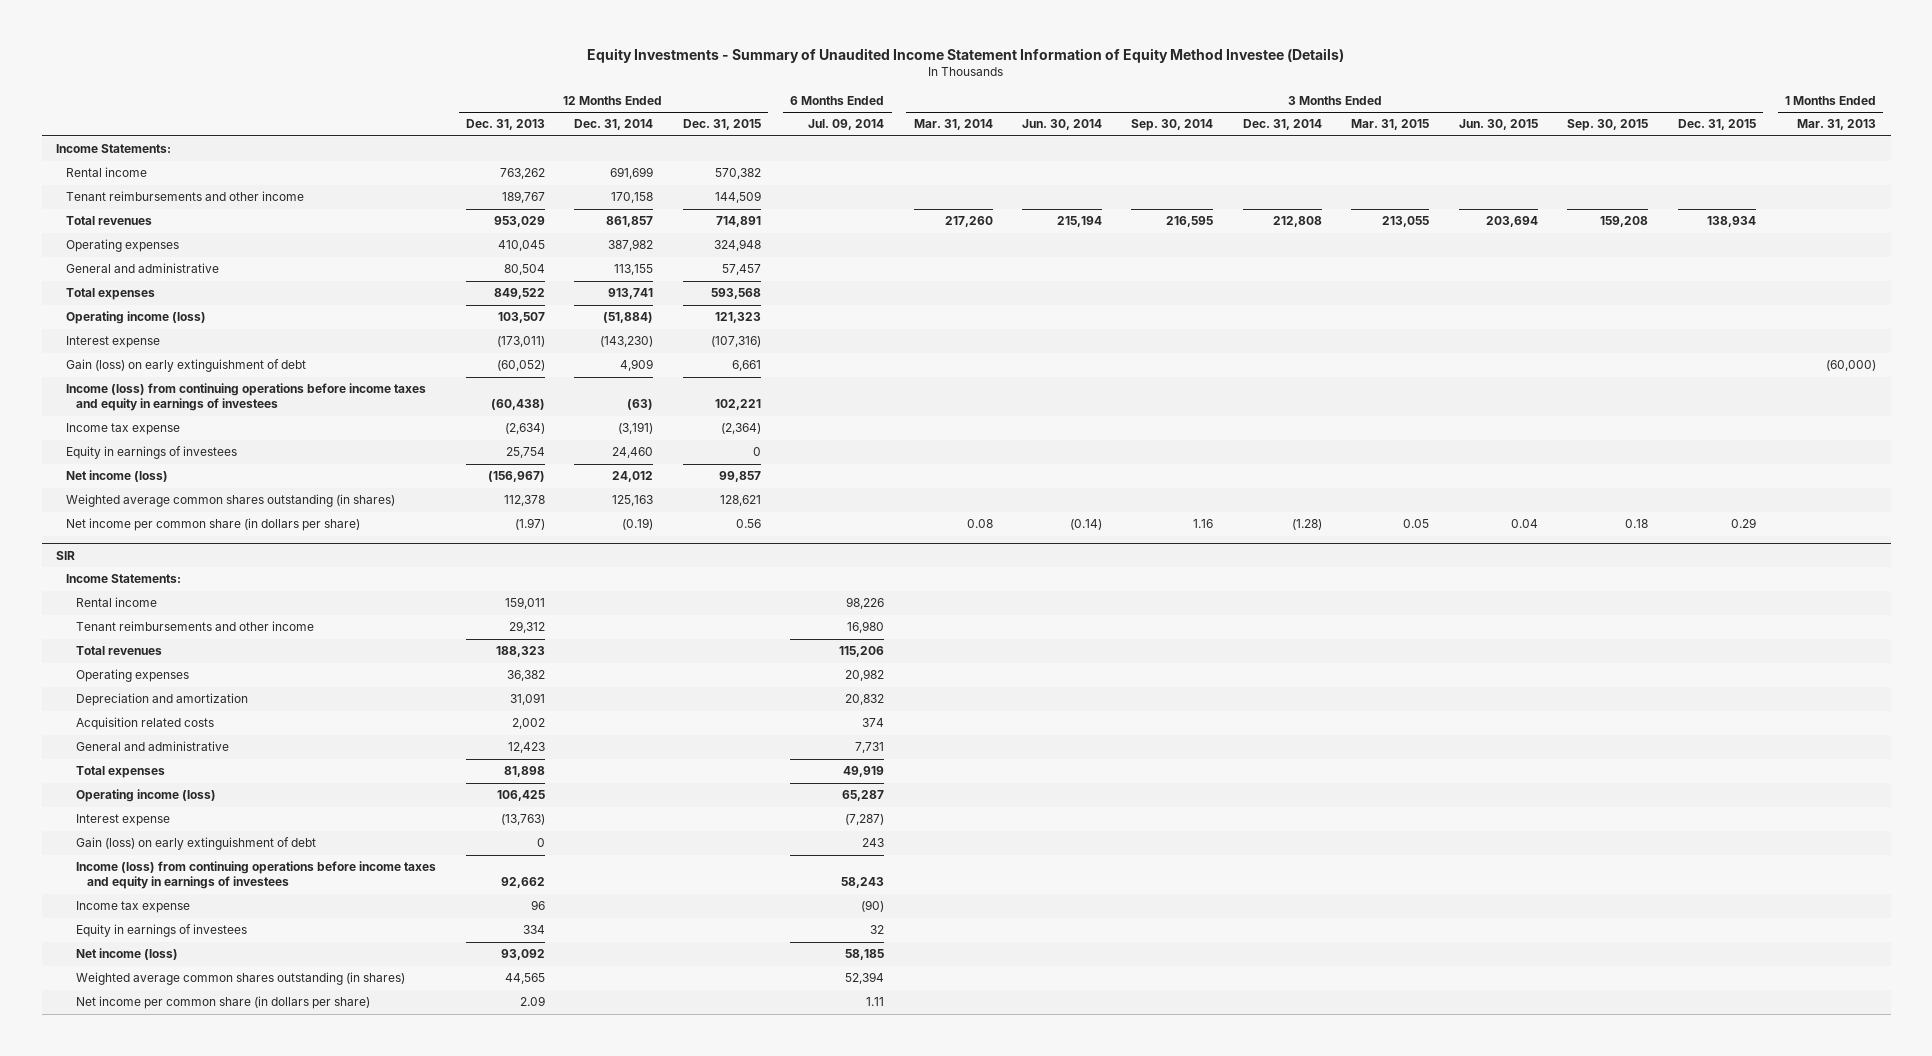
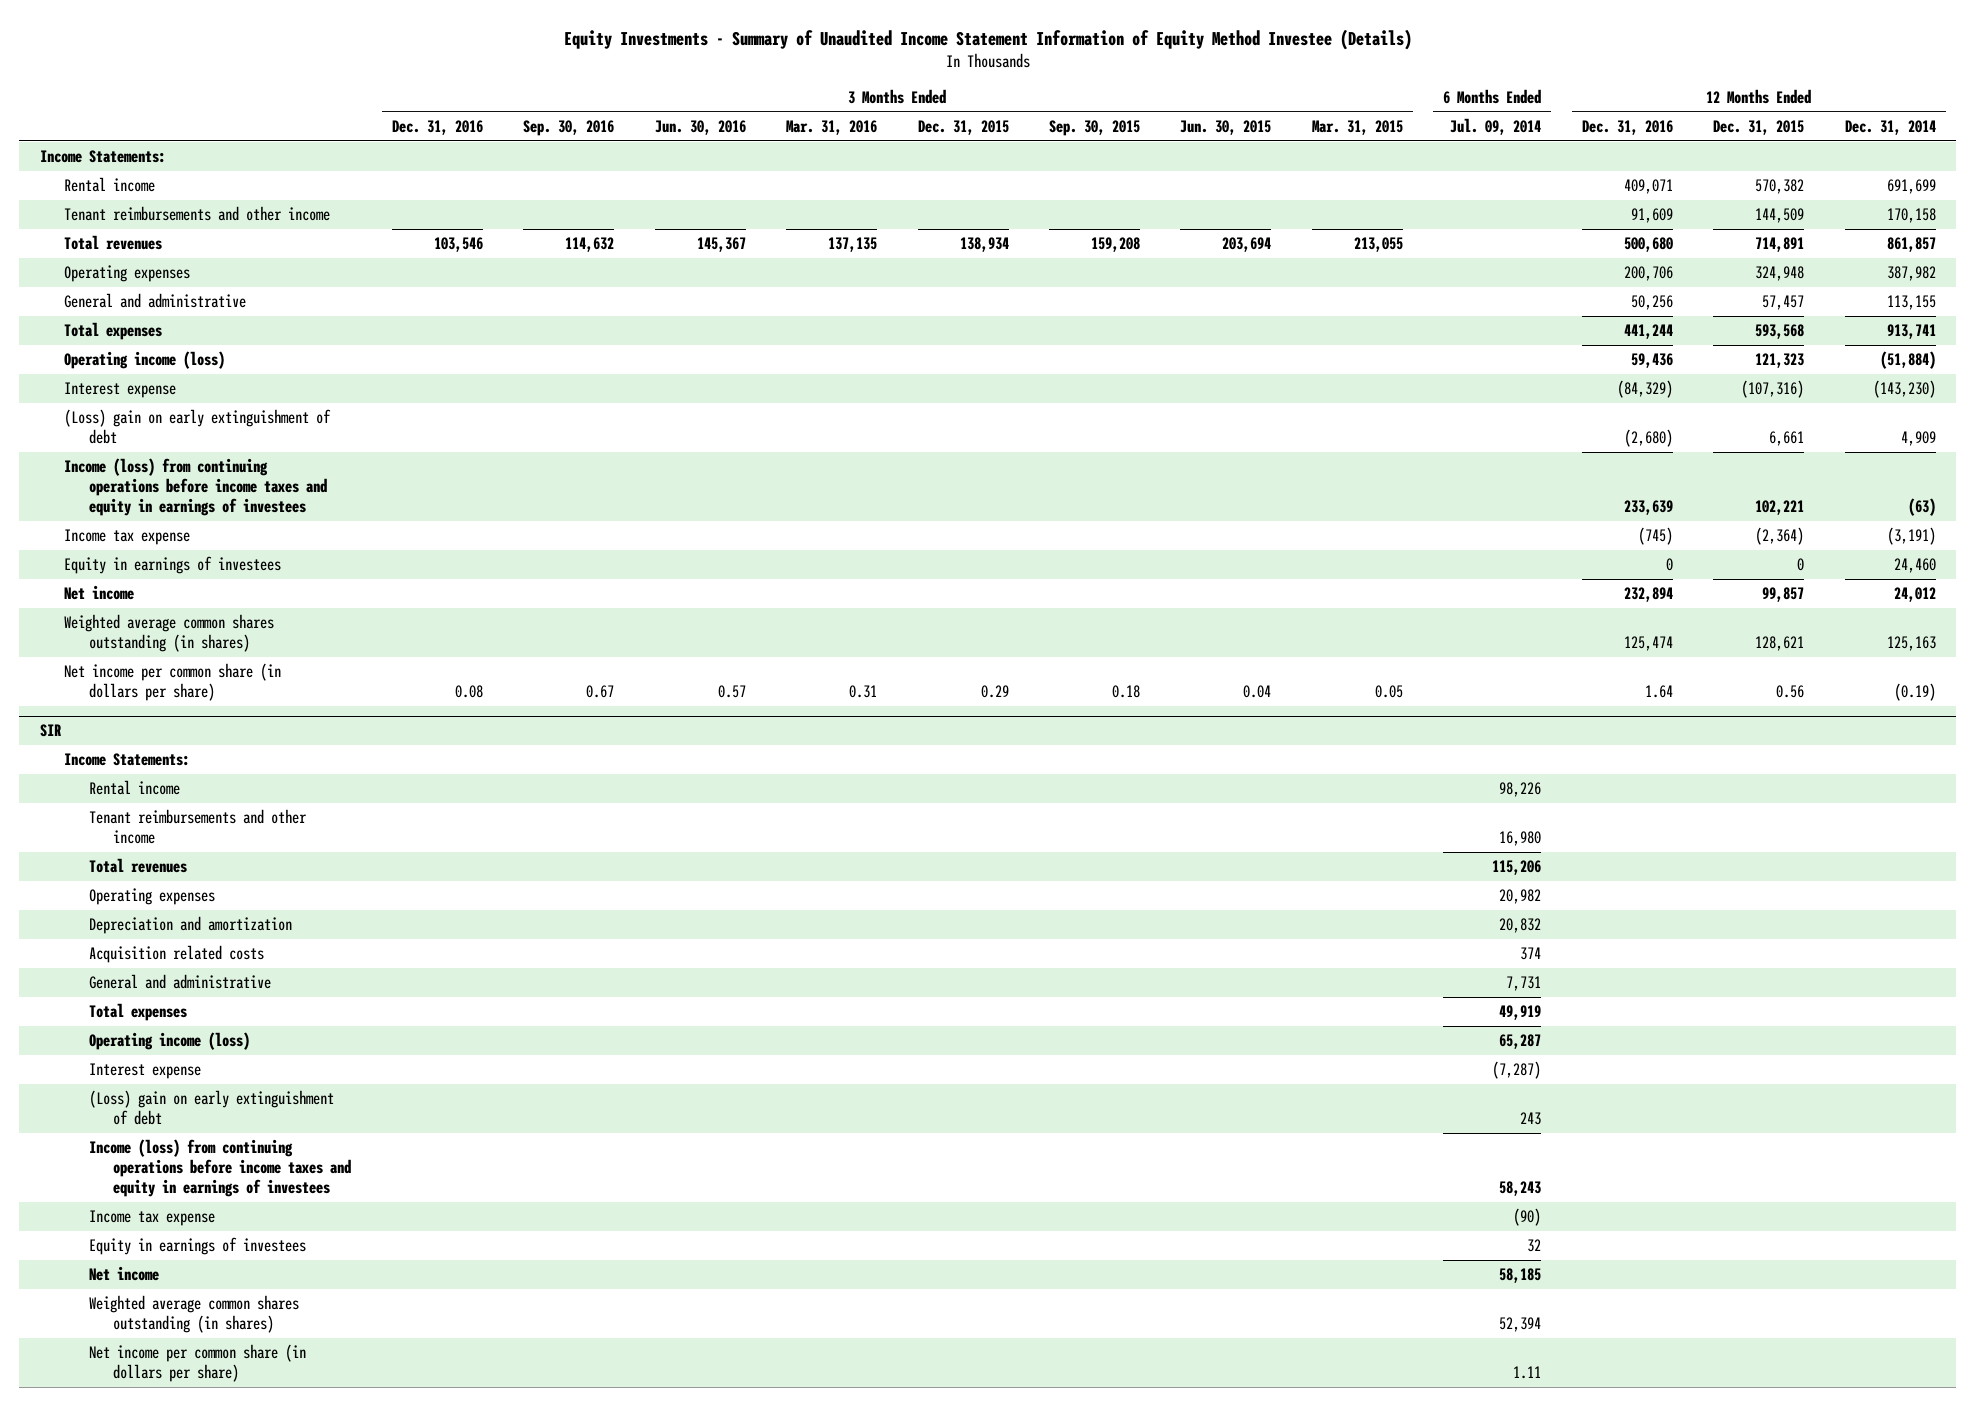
- | 12 Months Ended Dec. 31, 2013 | 12 Months Ended Dec. 31, 2014 | 12 Months Ended Dec. 31, 2015 | 6 Months Ended Jul. 09, 2014 | 3 Months Ended Mar. 31, 2014 | 3 Months Ended Jun. 30, 2014 | 3 Months Ended Sep. 30, 2014 | 3 Months Ended Dec. 31, 2014 | 3 Months Ended Mar. 31, 2015 | 3 Months Ended Jun. 30, 2015 | 3 Months Ended Sep. 30, 2015 | 3 Months Ended Dec. 31, 2015 | 1 Months Ended Mar. 31, 2013
+ | 3 Months Ended Dec. 31, 2016 | 3 Months Ended Sep. 30, 2016 | 3 Months Ended Jun. 30, 2016 | 3 Months Ended Mar. 31, 2016 | 3 Months Ended Dec. 31, 2015 | 3 Months Ended Sep. 30, 2015 | 3 Months Ended Jun. 30, 2015 | 3 Months Ended Mar. 31, 2015 | 6 Months Ended Jul. 09, 2014 | 12 Months Ended Dec. 31, 2016 | 12 Months Ended Dec. 31, 2015 | 12 Months Ended Dec. 31, 2014
- Gain (loss) on early extinguishment of debt | (60,052) | 4,909 | 6,661 | | | | | | | | | | (60,000)
+ (Loss) gain on early extinguishment of debt | | | | | | | | | | (2,680) | 6,661 | 4,909
- Net income (loss) | (156,967) | 24,012 | 99,857 | | | | | | | | | |
+ Net income | | | | | | | | | | 232,894 | 99,857 | 24,012
@ SIR
- Gain (loss) on early extinguishment of debt | 0 | | | 243 | | | | | | | | |
+ (Loss) gain on early extinguishment of debt | | | | | | | | | 243 | | |
- Net income (loss) | 93,092 | | | 58,185 | | | | | | | | |
+ Net income | | | | | | | | | 58,185 | | |

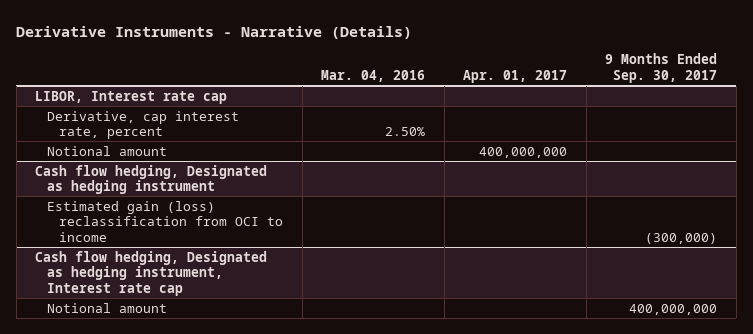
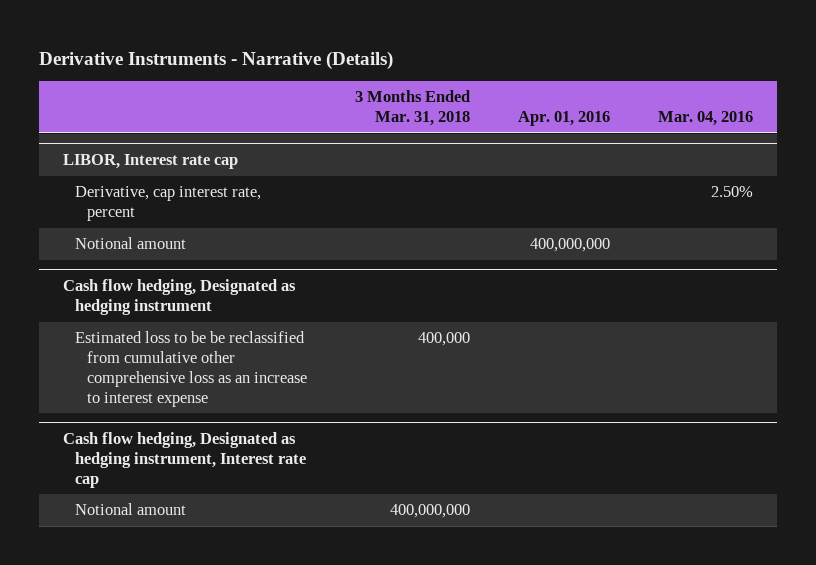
- | Mar. 04, 2016 | Apr. 01, 2017 | 9 Months Ended Sep. 30, 2017
+ | 3 Months Ended Mar. 31, 2018 | Apr. 01, 2016 | Mar. 04, 2016
@ Cash flow hedging, Designated as hedging instrument
- Estimated gain (loss) reclassification from OCI to income | | | (300,000)
+ Estimated loss to be be reclassified from cumulative other comprehensive loss as an increase to interest expense | 400,000 | |

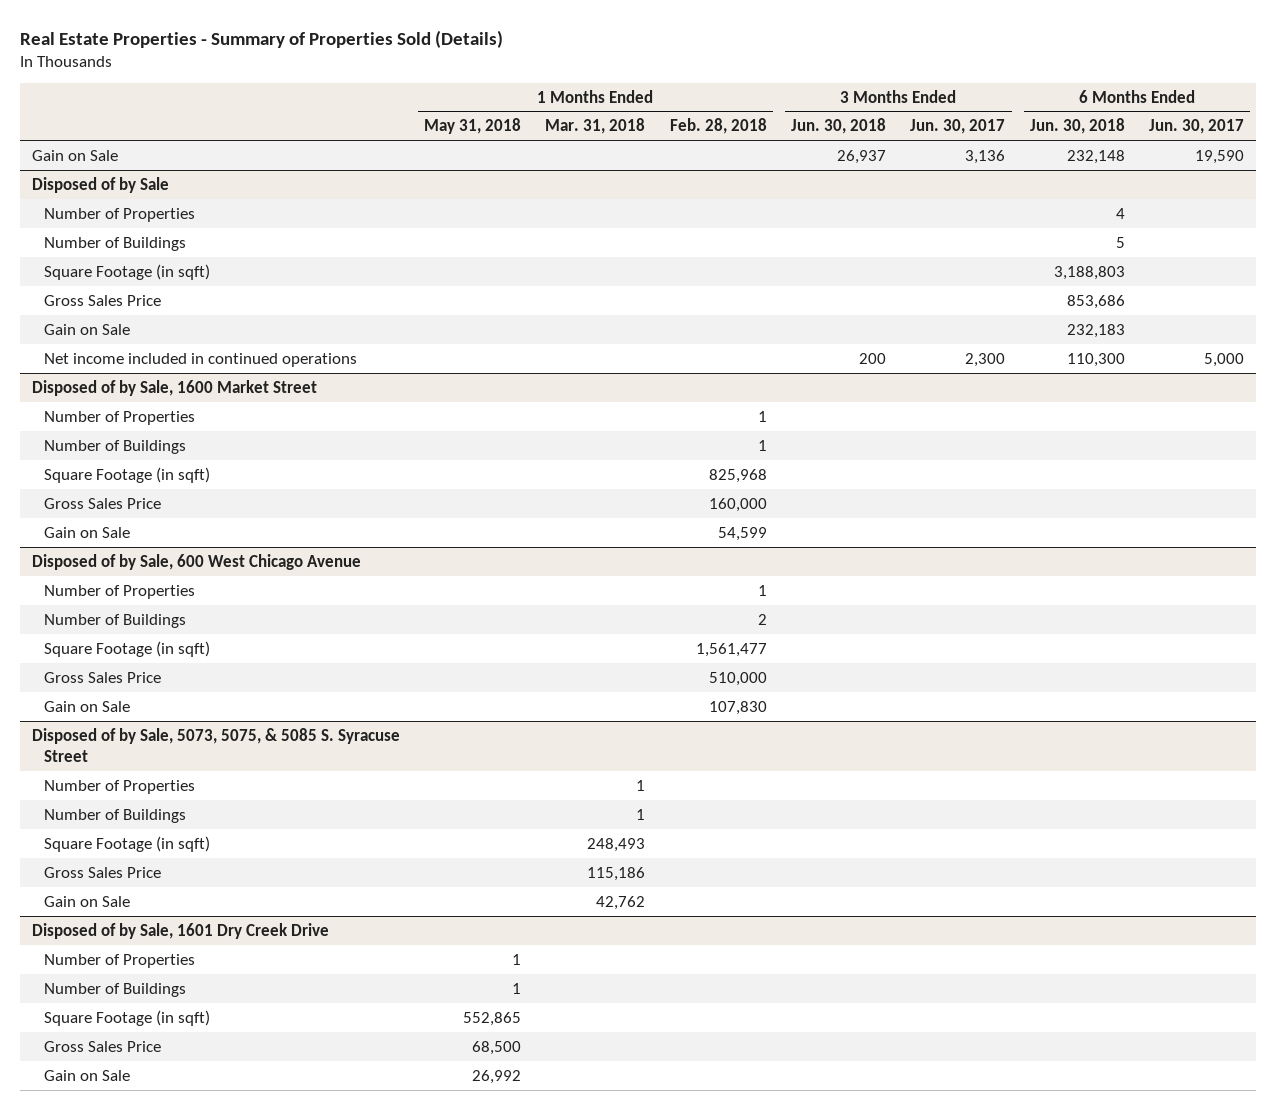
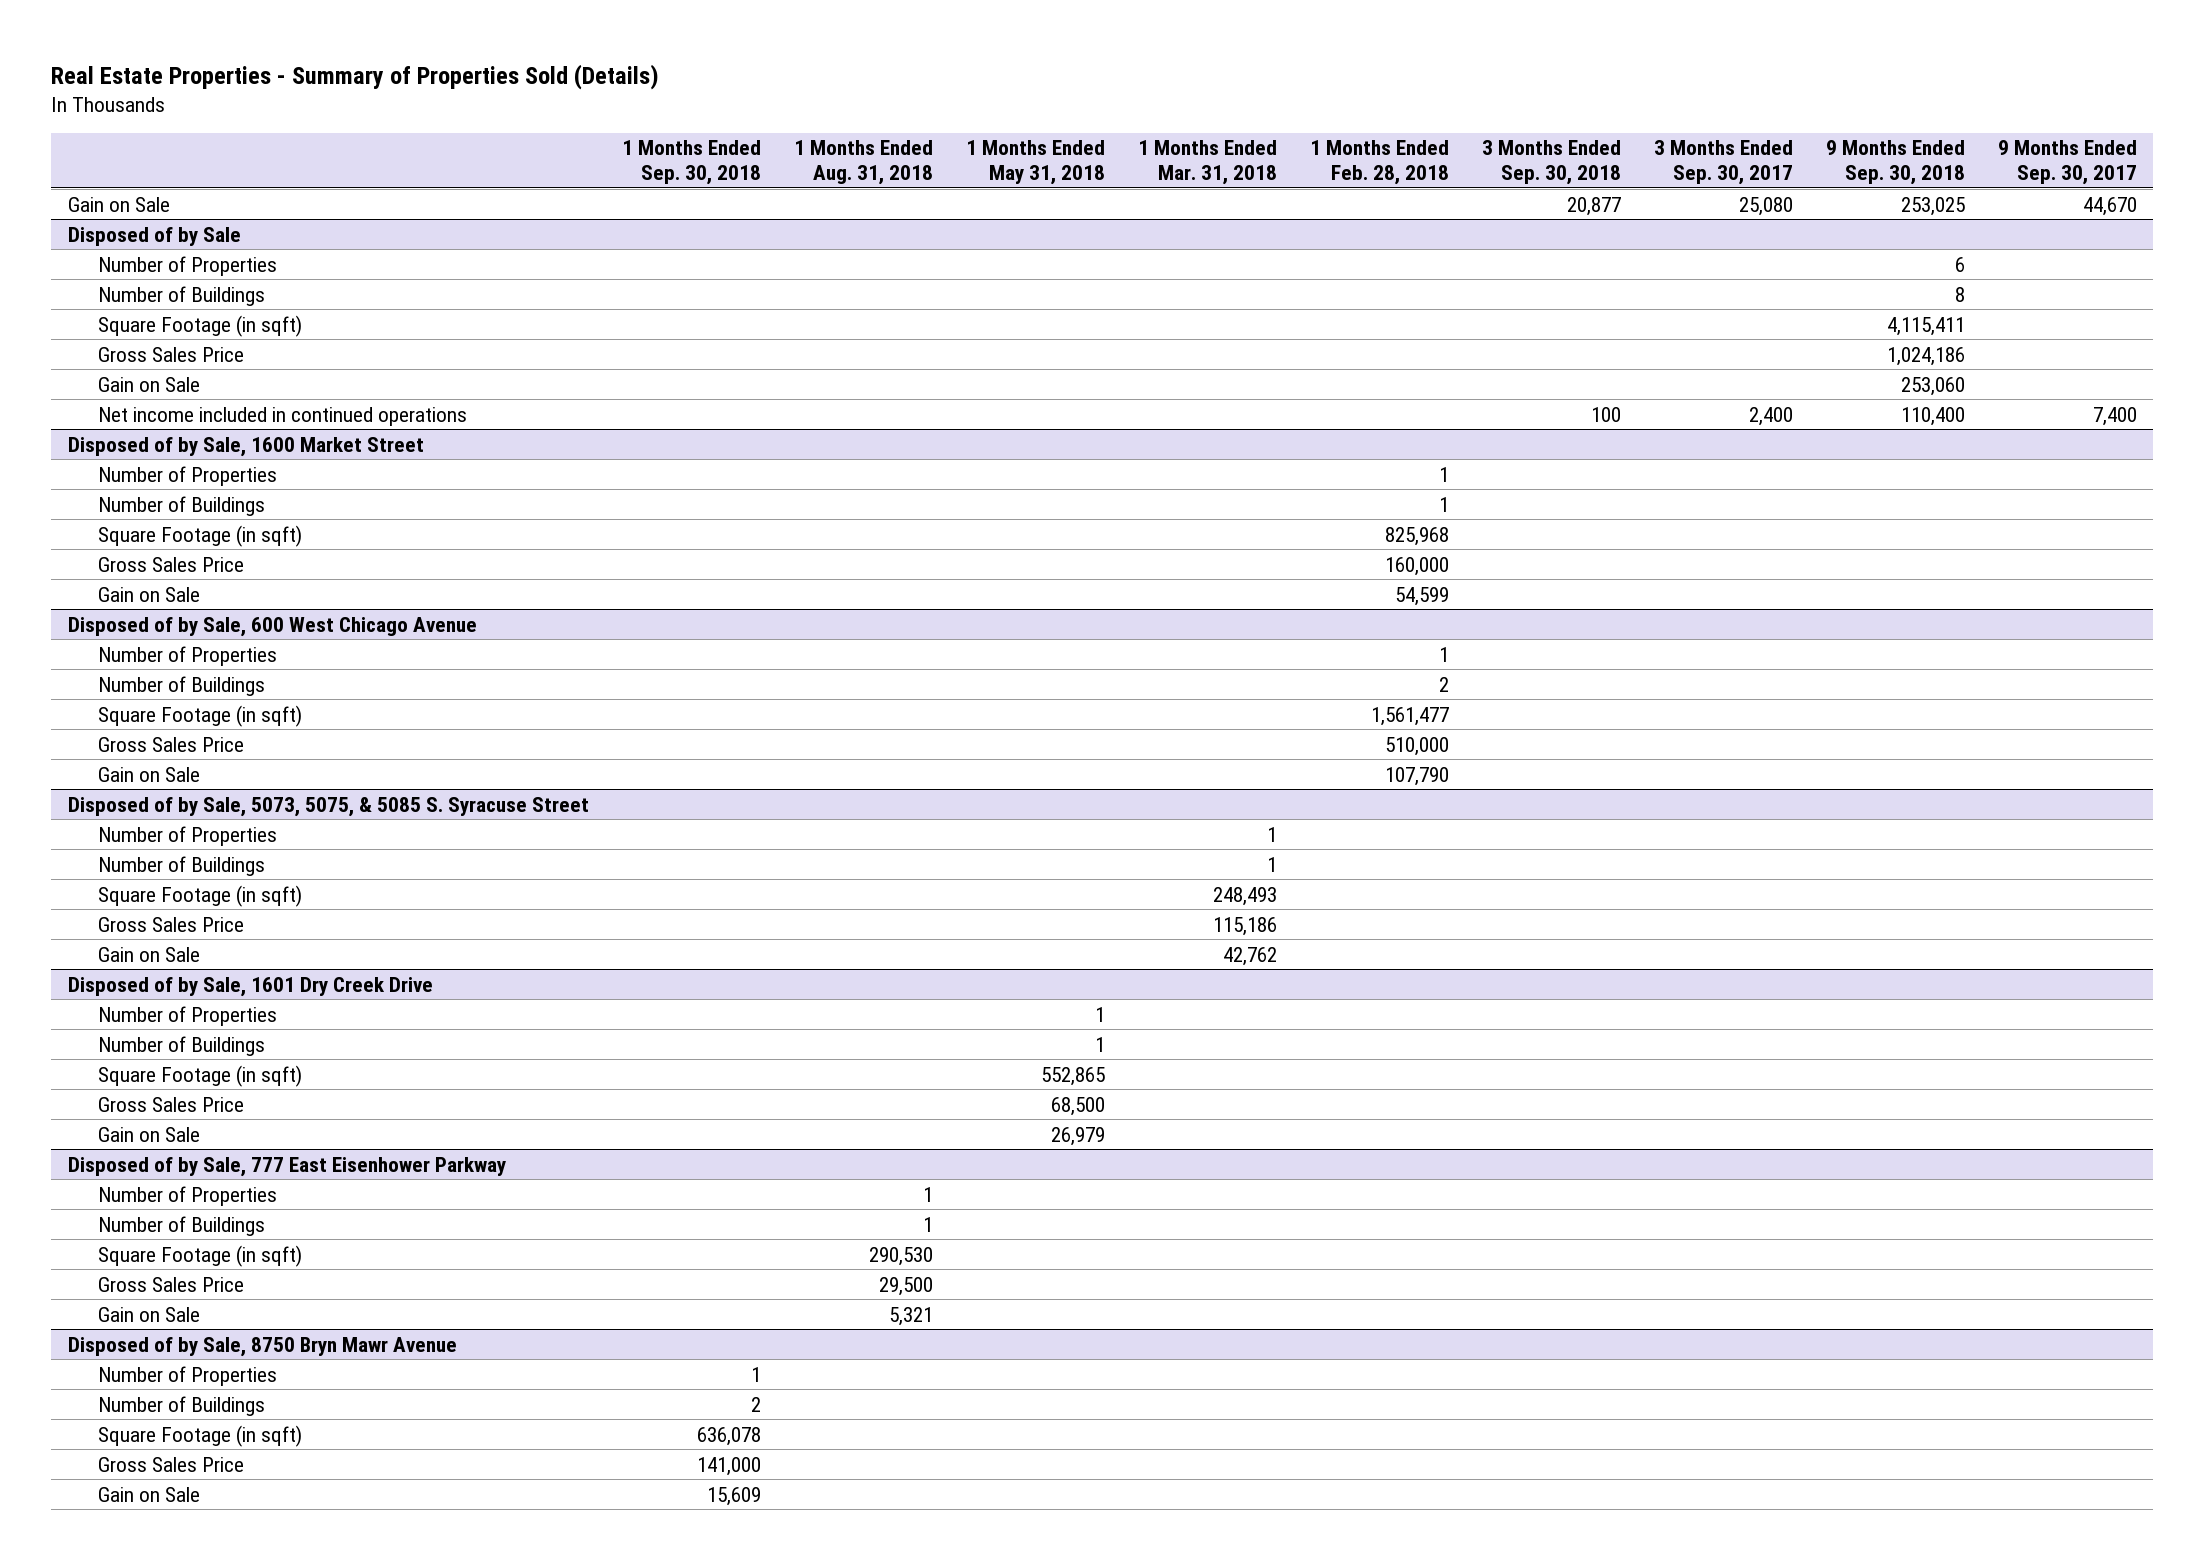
- | 1 Months Ended May 31, 2018 | 1 Months Ended Mar. 31, 2018 | 1 Months Ended Feb. 28, 2018 | 3 Months Ended Jun. 30, 2018 | 3 Months Ended Jun. 30, 2017 | 6 Months Ended Jun. 30, 2018 | 6 Months Ended Jun. 30, 2017
+ | 1 Months Ended Sep. 30, 2018 | 1 Months Ended Aug. 31, 2018 | 1 Months Ended May 31, 2018 | 1 Months Ended Mar. 31, 2018 | 1 Months Ended Feb. 28, 2018 | 3 Months Ended Sep. 30, 2018 | 3 Months Ended Sep. 30, 2017 | 9 Months Ended Sep. 30, 2018 | 9 Months Ended Sep. 30, 2017
@ Disposed of by Sale, 600 West Chicago Avenue
- Gain on Sale | | | 107,830 | | | |
+ Gain on Sale | | | | | 107,790 | | | |
@ Disposed of by Sale, 1601 Dry Creek Drive
- Gain on Sale | 26,992 | | | | | |
+ Gain on Sale | | | 26,979 | | | | | |
+ Disposed of by Sale, 777 East Eisenhower Parkway
+ Number of Properties | | 1 | | | | | | |
+ Number of Buildings | | 1 | | | | | | |
+ Square Footage (in sqft) | | 290,530 | | | | | | |
+ Gross Sales Price | | 29,500 | | | | | | |
+ Gain on Sale | | 5,321 | | | | | | |
+ Disposed of by Sale, 8750 Bryn Mawr Avenue
+ Number of Properties | 1 | | | | | | | |
+ Number of Buildings | 2 | | | | | | | |
+ Square Footage (in sqft) | 636,078 | | | | | | | |
+ Gross Sales Price | 141,000 | | | | | | | |
+ Gain on Sale | 15,609 | | | | | | | |

